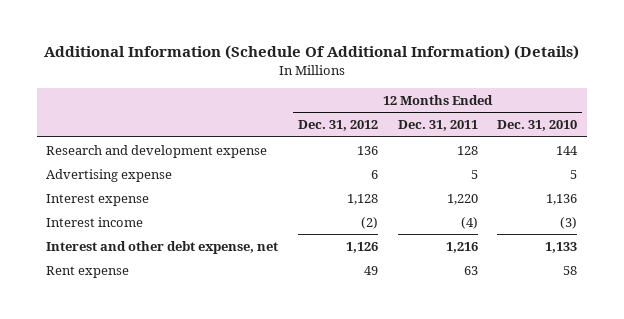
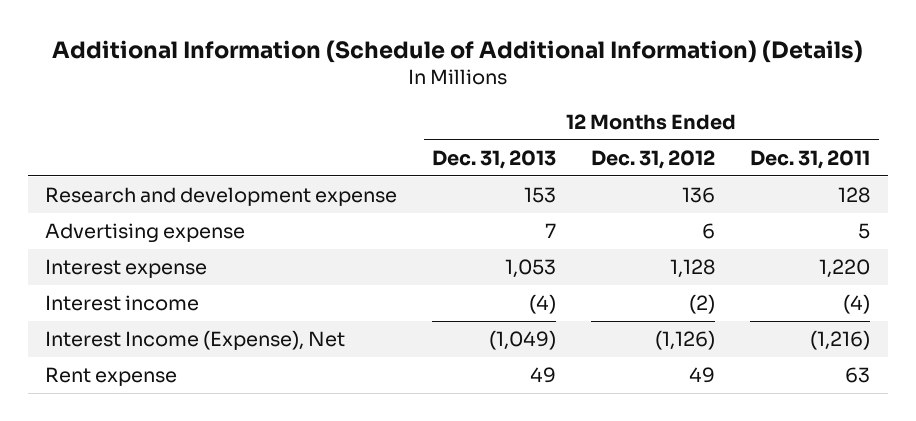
- Additional Information (Schedule Of Additional Information) (Details)
+ Additional Information (Schedule of Additional Information) (Details)
- | 12 Months Ended Dec. 31, 2012 | 12 Months Ended Dec. 31, 2011 | 12 Months Ended Dec. 31, 2010
+ | 12 Months Ended Dec. 31, 2013 | 12 Months Ended Dec. 31, 2012 | 12 Months Ended Dec. 31, 2011
- Interest and other debt expense, net | 1,126 | 1,216 | 1,133
+ Interest Income (Expense), Net | (1,049) | (1,126) | (1,216)

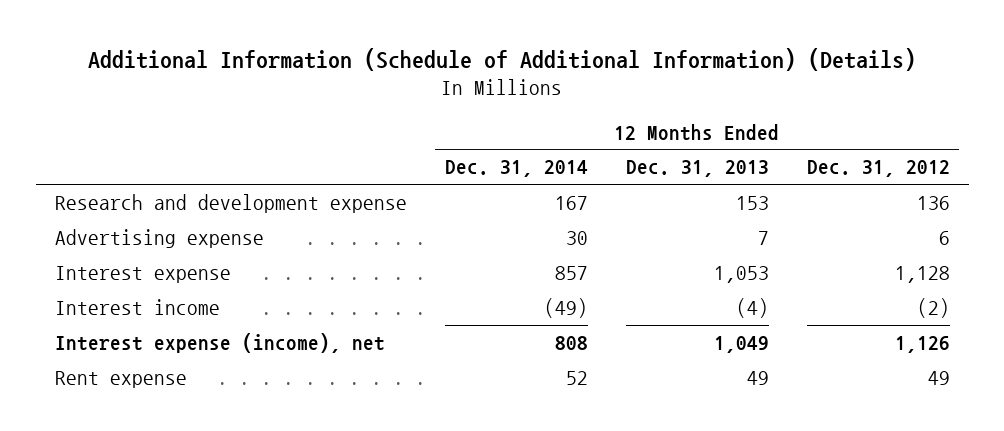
- | 12 Months Ended Dec. 31, 2013 | 12 Months Ended Dec. 31, 2012 | 12 Months Ended Dec. 31, 2011
+ | 12 Months Ended Dec. 31, 2014 | 12 Months Ended Dec. 31, 2013 | 12 Months Ended Dec. 31, 2012
- Interest Income (Expense), Net | (1,049) | (1,126) | (1,216)
+ Interest expense (income), net | 808 | 1,049 | 1,126

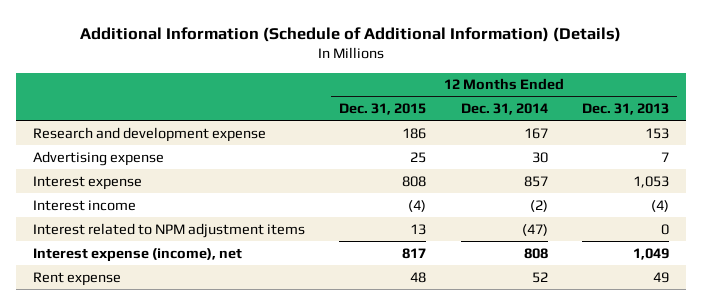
- | 12 Months Ended Dec. 31, 2014 | 12 Months Ended Dec. 31, 2013 | 12 Months Ended Dec. 31, 2012
+ | 12 Months Ended Dec. 31, 2015 | 12 Months Ended Dec. 31, 2014 | 12 Months Ended Dec. 31, 2013
- Interest income | (49) | (4) | (2)
+ Interest income | (4) | (2) | (4)
+ Interest related to NPM adjustment items | 13 | (47) | 0

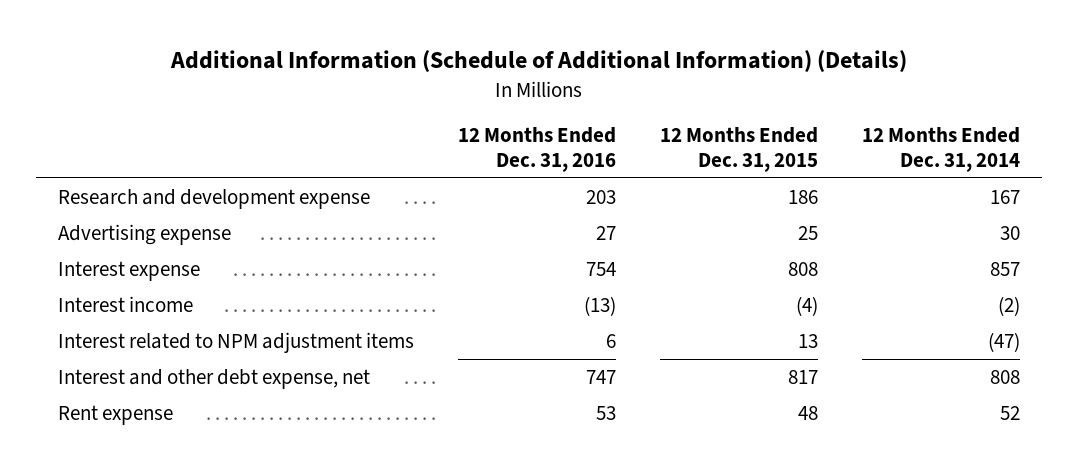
- | 12 Months Ended Dec. 31, 2015 | 12 Months Ended Dec. 31, 2014 | 12 Months Ended Dec. 31, 2013
+ | 12 Months Ended Dec. 31, 2016 | 12 Months Ended Dec. 31, 2015 | 12 Months Ended Dec. 31, 2014
- Interest expense (income), net | 817 | 808 | 1,049
+ Interest and other debt expense, net | 747 | 817 | 808

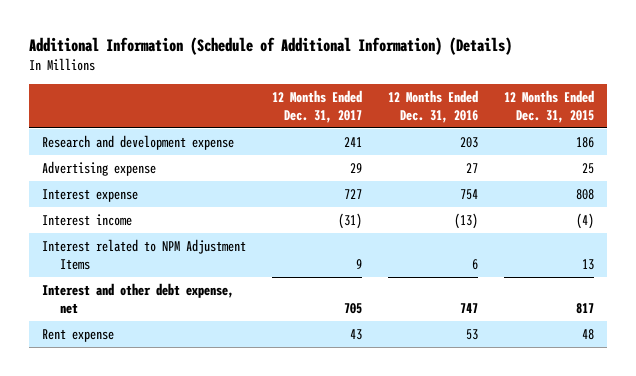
- | 12 Months Ended Dec. 31, 2016 | 12 Months Ended Dec. 31, 2015 | 12 Months Ended Dec. 31, 2014
+ | 12 Months Ended Dec. 31, 2017 | 12 Months Ended Dec. 31, 2016 | 12 Months Ended Dec. 31, 2015
- Interest related to NPM adjustment items | 6 | 13 | (47)
+ Interest related to NPM Adjustment Items | 9 | 6 | 13

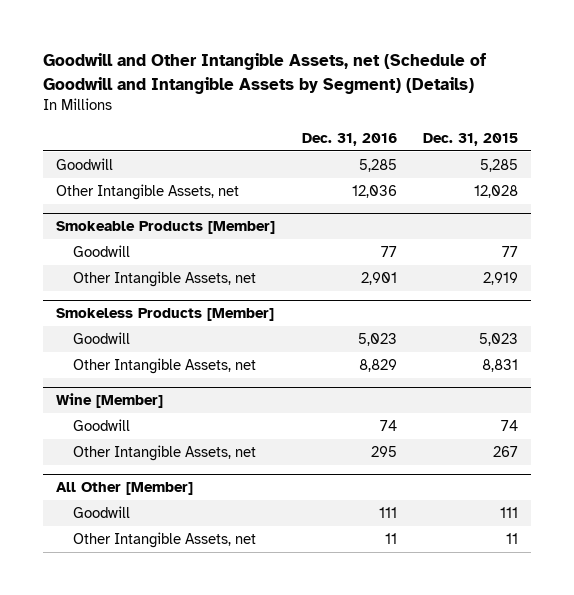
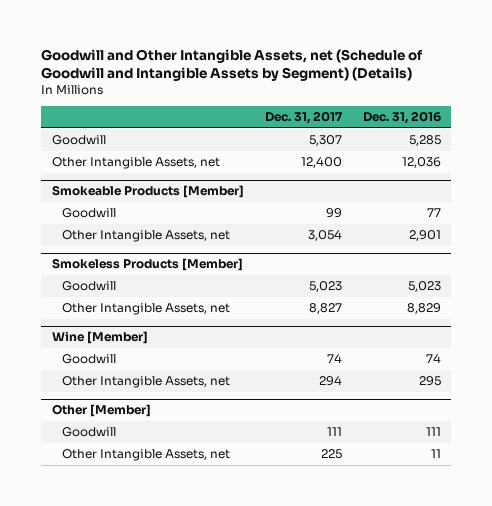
- | Dec. 31, 2016 | Dec. 31, 2015
+ | Dec. 31, 2017 | Dec. 31, 2016
- All Other [Member]
+ Other [Member]

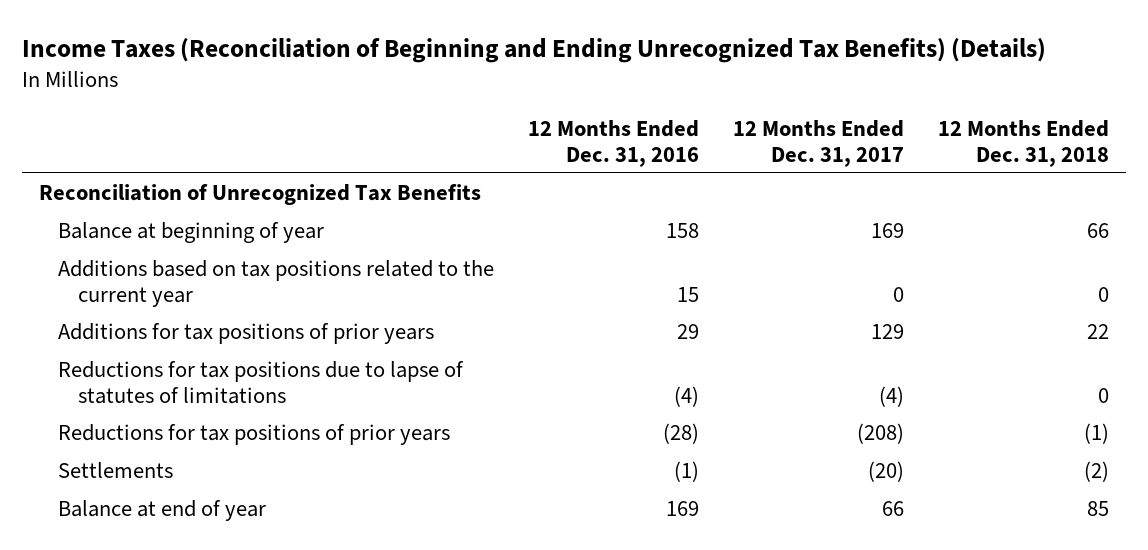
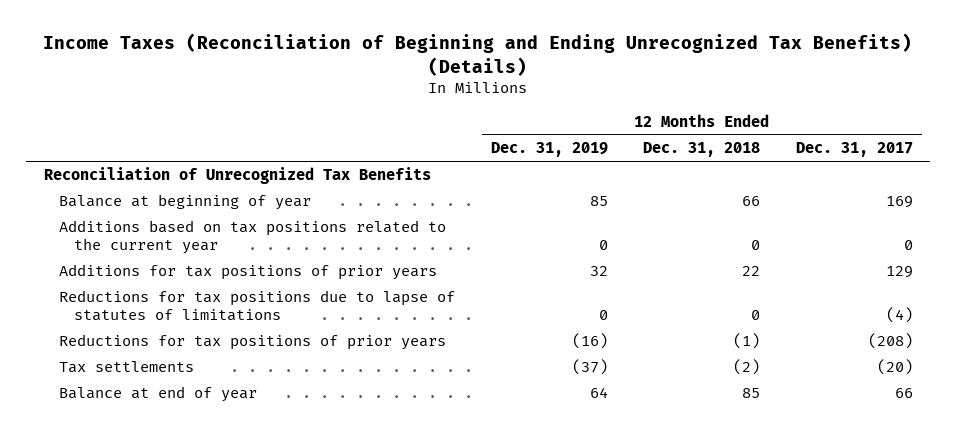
- | 12 Months Ended Dec. 31, 2016 | 12 Months Ended Dec. 31, 2017 | 12 Months Ended Dec. 31, 2018
+ | 12 Months Ended Dec. 31, 2019 | 12 Months Ended Dec. 31, 2018 | 12 Months Ended Dec. 31, 2017
- Settlements | (1) | (20) | (2)
+ Tax settlements | (37) | (2) | (20)

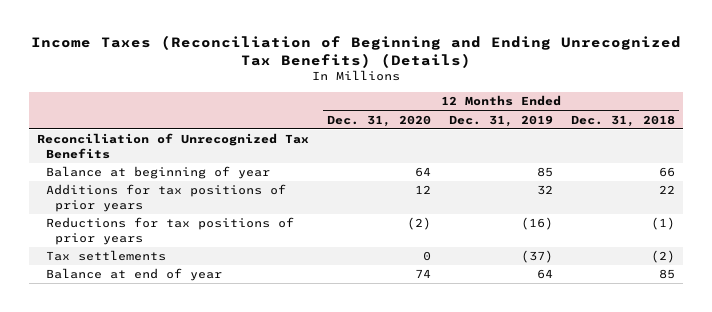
- | 12 Months Ended Dec. 31, 2019 | 12 Months Ended Dec. 31, 2018 | 12 Months Ended Dec. 31, 2017
+ | 12 Months Ended Dec. 31, 2020 | 12 Months Ended Dec. 31, 2019 | 12 Months Ended Dec. 31, 2018
- Additions based on tax positions related to the current year | 0 | 0 | 0
- Reductions for tax positions due to lapse of statutes of limitations | 0 | 0 | (4)

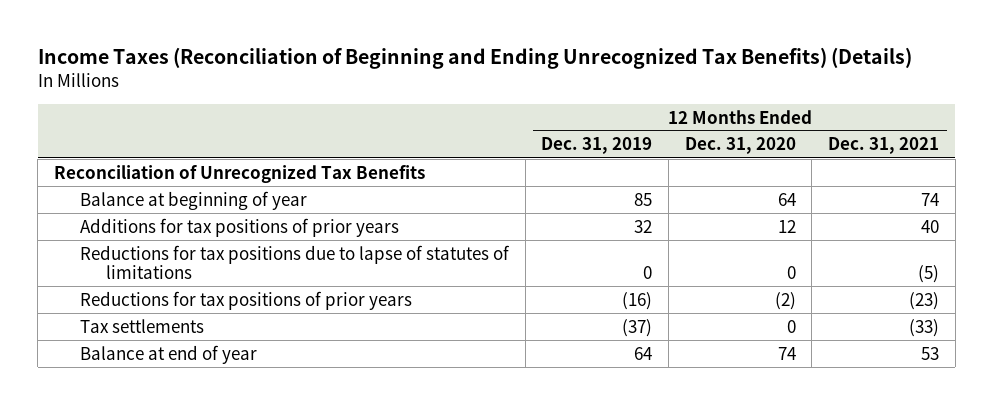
- | 12 Months Ended Dec. 31, 2020 | 12 Months Ended Dec. 31, 2019 | 12 Months Ended Dec. 31, 2018
+ | 12 Months Ended Dec. 31, 2019 | 12 Months Ended Dec. 31, 2020 | 12 Months Ended Dec. 31, 2021
+ Reductions for tax positions due to lapse of statutes of limitations | 0 | 0 | (5)

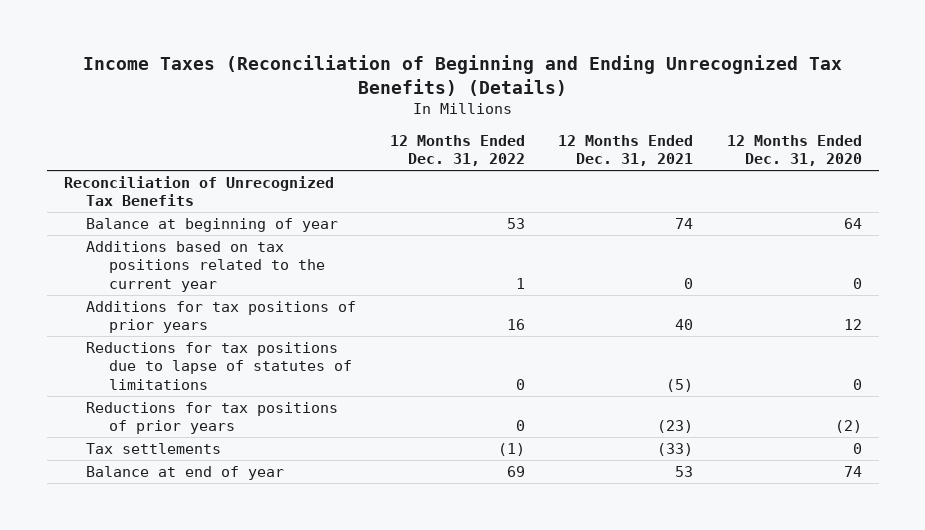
- | 12 Months Ended Dec. 31, 2019 | 12 Months Ended Dec. 31, 2020 | 12 Months Ended Dec. 31, 2021
+ | 12 Months Ended Dec. 31, 2022 | 12 Months Ended Dec. 31, 2021 | 12 Months Ended Dec. 31, 2020
+ Additions based on tax positions related to the current year | 1 | 0 | 0

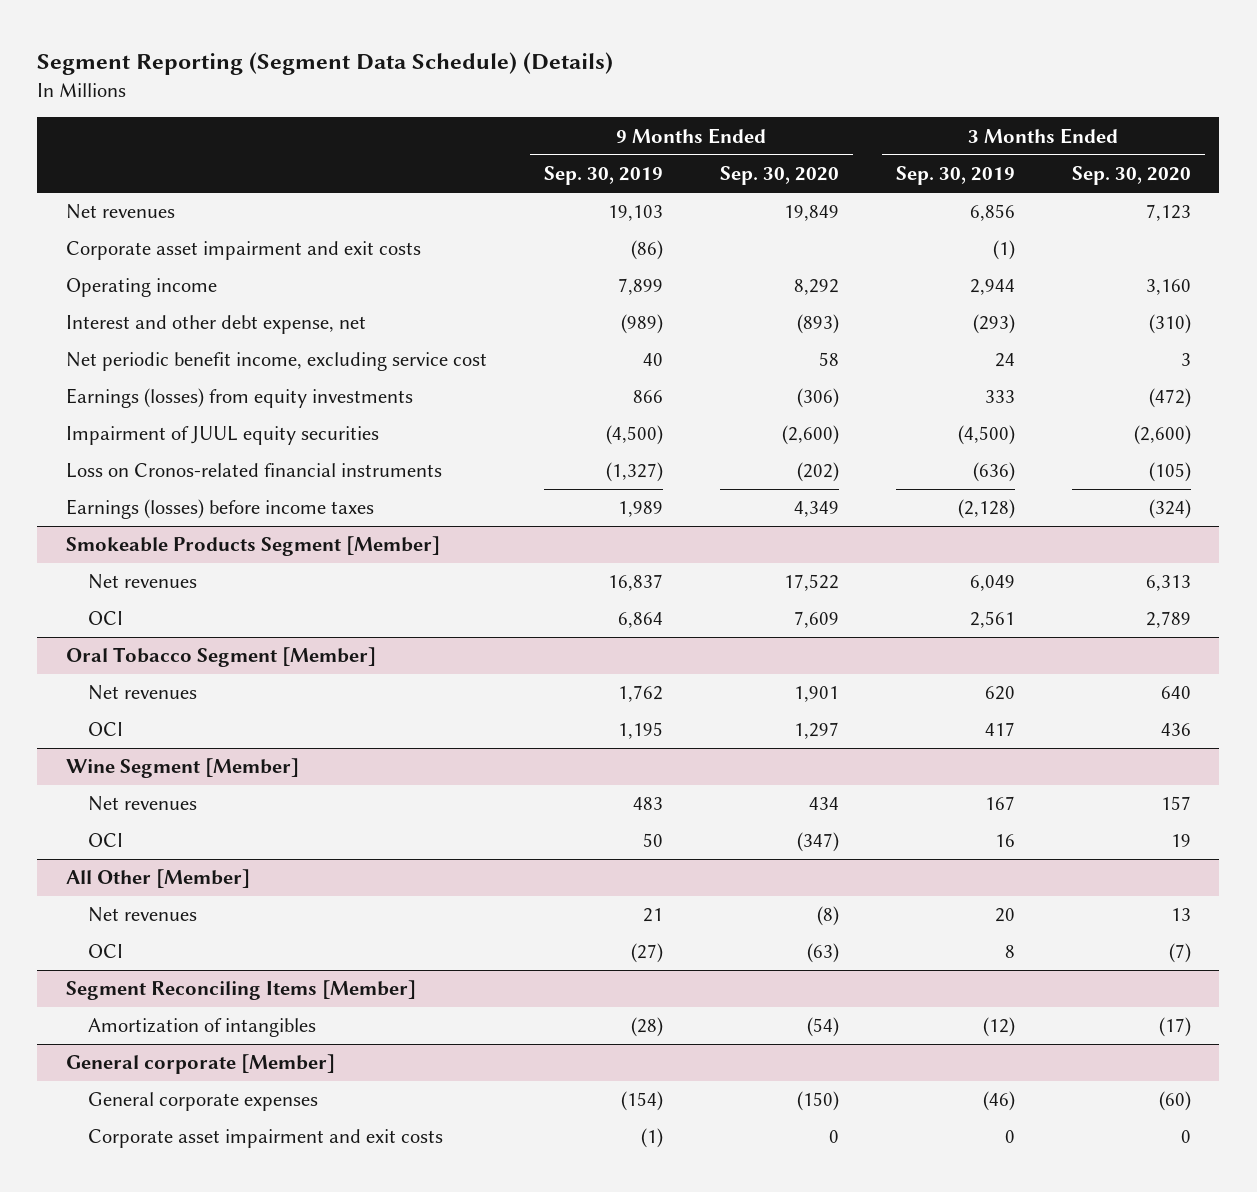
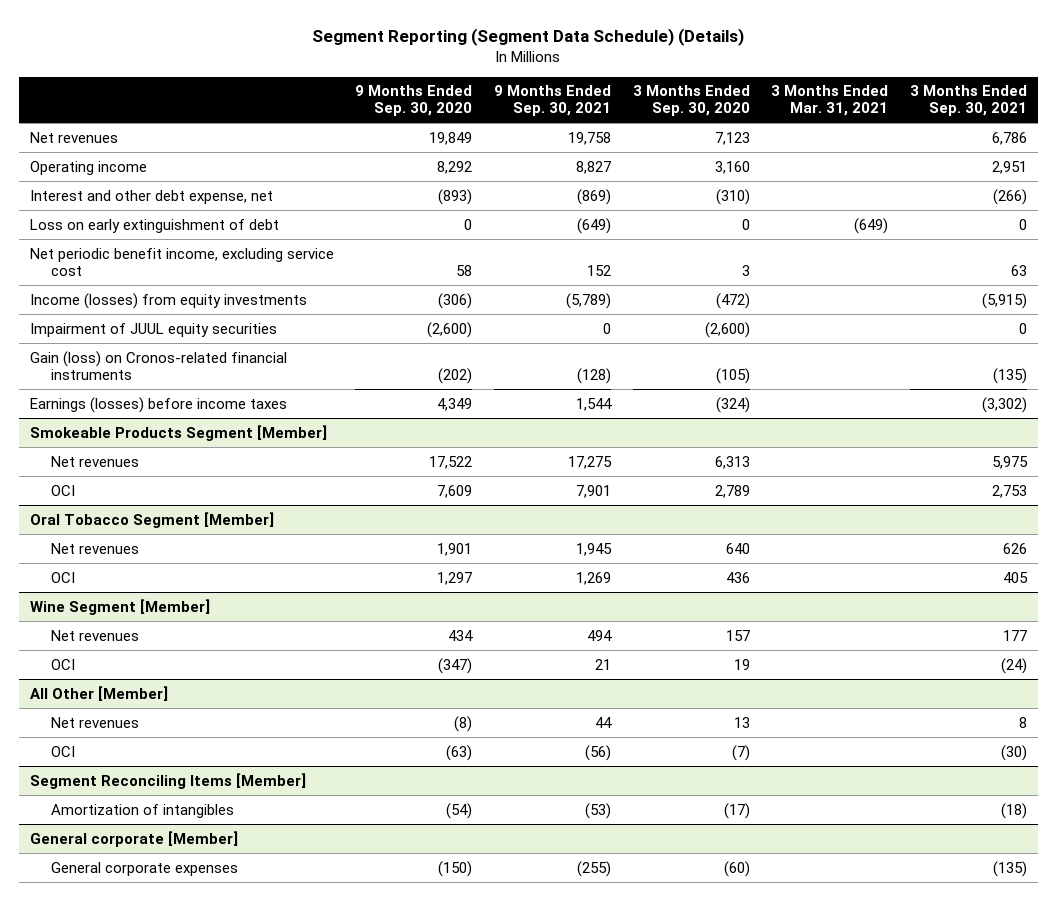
- | 9 Months Ended Sep. 30, 2019 | 9 Months Ended Sep. 30, 2020 | 3 Months Ended Sep. 30, 2019 | 3 Months Ended Sep. 30, 2020
+ | 9 Months Ended Sep. 30, 2020 | 9 Months Ended Sep. 30, 2021 | 3 Months Ended Sep. 30, 2020 | 3 Months Ended Mar. 31, 2021 | 3 Months Ended Sep. 30, 2021
- Corporate asset impairment and exit costs | (86) | | (1) |
+ Loss on early extinguishment of debt | 0 | (649) | 0 | (649) | 0
- Earnings (losses) from equity investments | 866 | (306) | 333 | (472)
+ Income (losses) from equity investments | (306) | (5,789) | (472) | | (5,915)
- Loss on Cronos-related financial instruments | (1,327) | (202) | (636) | (105)
+ Gain (loss) on Cronos-related financial instruments | (202) | (128) | (105) | | (135)
@ General corporate [Member]
- Corporate asset impairment and exit costs | (1) | 0 | 0 | 0

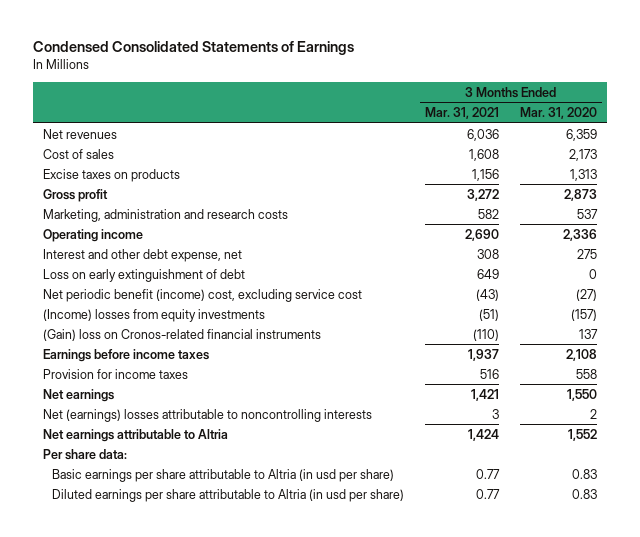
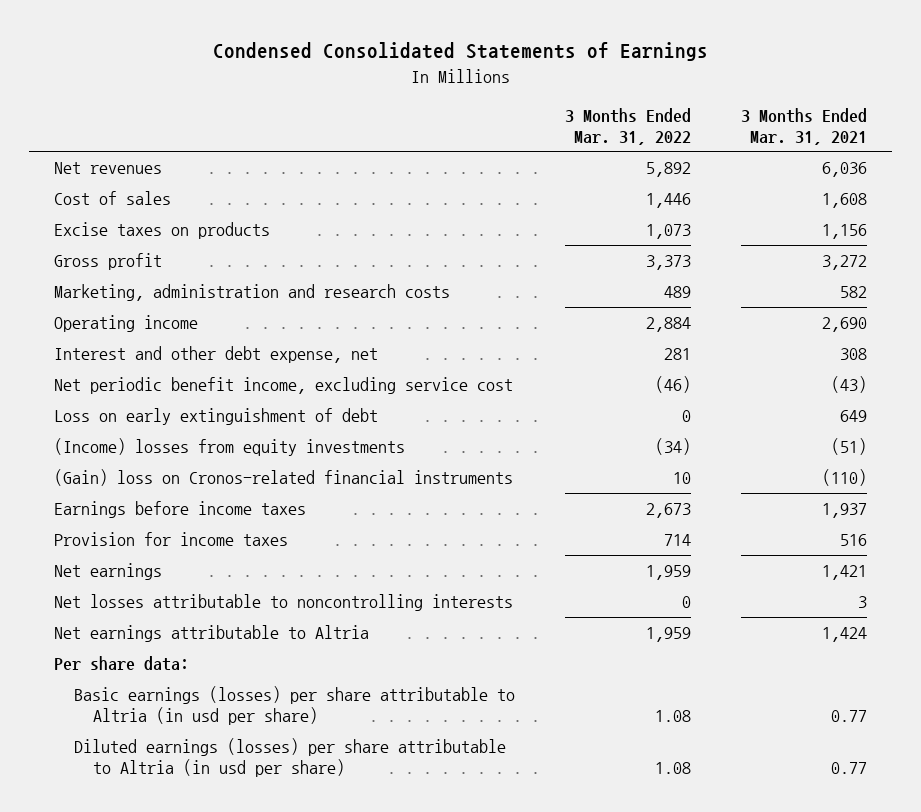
- | 3 Months Ended Mar. 31, 2021 | 3 Months Ended Mar. 31, 2020
+ | 3 Months Ended Mar. 31, 2022 | 3 Months Ended Mar. 31, 2021
+ Net periodic benefit income, excluding service cost | (46) | (43)
- Net periodic benefit (income) cost, excluding service cost | (43) | (27)
- Net (earnings) losses attributable to noncontrolling interests | 3 | 2
+ Net losses attributable to noncontrolling interests | 0 | 3
- Basic earnings per share attributable to Altria (in usd per share) | 0.77 | 0.83
- Diluted earnings per share attributable to Altria (in usd per share) | 0.77 | 0.83
+ Basic earnings (losses) per share attributable to Altria (in usd per share) | 1.08 | 0.77
+ Diluted earnings (losses) per share attributable to Altria (in usd per share) | 1.08 | 0.77

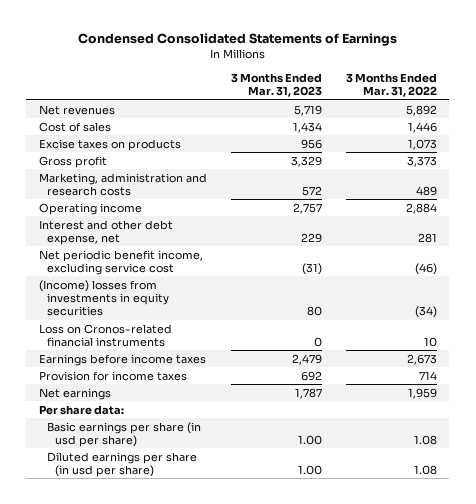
- | 3 Months Ended Mar. 31, 2022 | 3 Months Ended Mar. 31, 2021
+ | 3 Months Ended Mar. 31, 2023 | 3 Months Ended Mar. 31, 2022
- Loss on early extinguishment of debt | 0 | 649
- (Income) losses from equity investments | (34) | (51)
- (Gain) loss on Cronos-related financial instruments | 10 | (110)
+ (Income) losses from investments in equity securities | 80 | (34)
+ Loss on Cronos-related financial instruments | 0 | 10
- Net losses attributable to noncontrolling interests | 0 | 3
- Net earnings attributable to Altria | 1,959 | 1,424
- Basic earnings (losses) per share attributable to Altria (in usd per share) | 1.08 | 0.77
- Diluted earnings (losses) per share attributable to Altria (in usd per share) | 1.08 | 0.77
+ Basic earnings per share (in usd per share) | 1.00 | 1.08
+ Diluted earnings per share (in usd per share) | 1.00 | 1.08

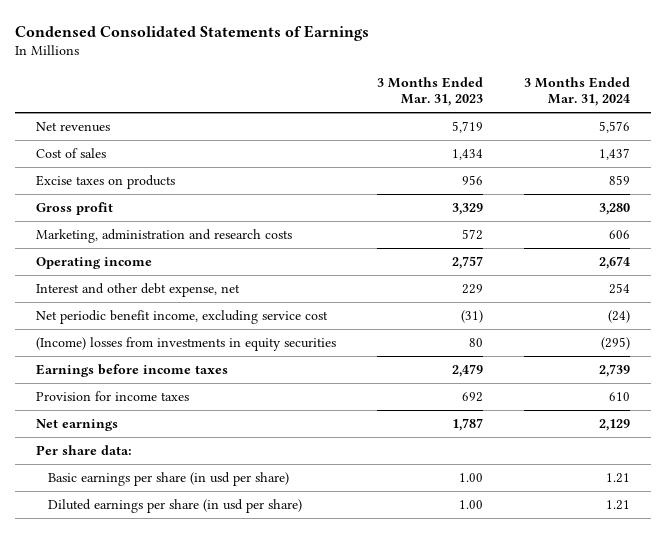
- | 3 Months Ended Mar. 31, 2023 | 3 Months Ended Mar. 31, 2022
+ | 3 Months Ended Mar. 31, 2023 | 3 Months Ended Mar. 31, 2024
- Loss on Cronos-related financial instruments | 0 | 10

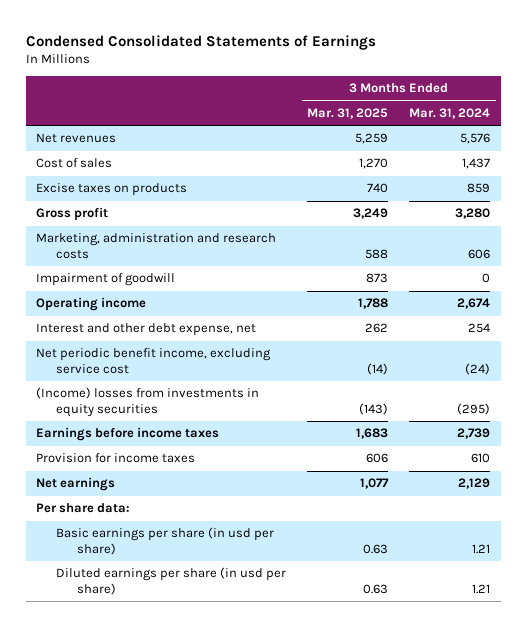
- | 3 Months Ended Mar. 31, 2023 | 3 Months Ended Mar. 31, 2024
+ | 3 Months Ended Mar. 31, 2025 | 3 Months Ended Mar. 31, 2024
+ Impairment of goodwill | 873 | 0

